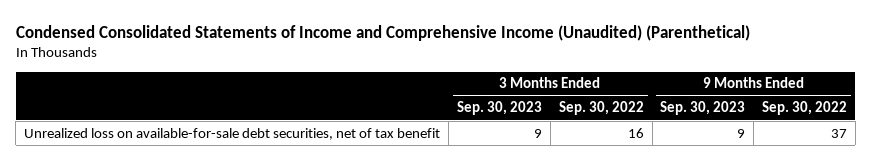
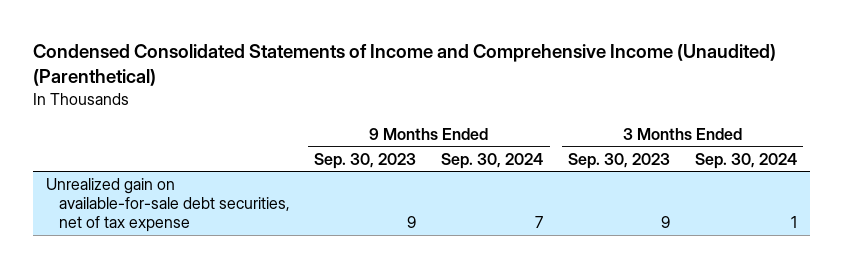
- | 3 Months Ended Sep. 30, 2023 | 3 Months Ended Sep. 30, 2022 | 9 Months Ended Sep. 30, 2023 | 9 Months Ended Sep. 30, 2022
+ | 9 Months Ended Sep. 30, 2023 | 9 Months Ended Sep. 30, 2024 | 3 Months Ended Sep. 30, 2023 | 3 Months Ended Sep. 30, 2024
- Unrealized loss on available-for-sale debt securities, net of tax benefit | 9 | 16 | 9 | 37
+ Unrealized gain on available-for-sale debt securities, net of tax expense | 9 | 7 | 9 | 1

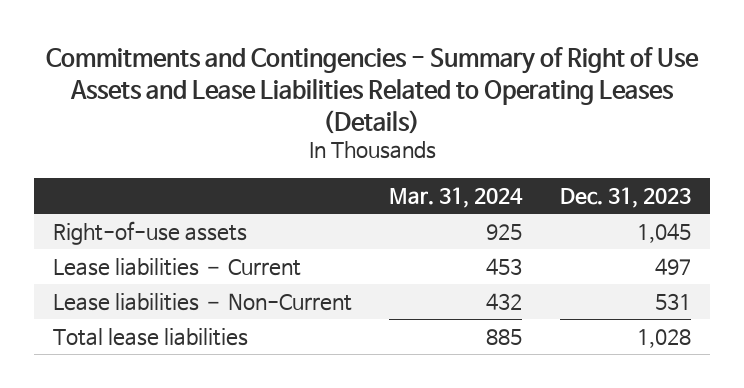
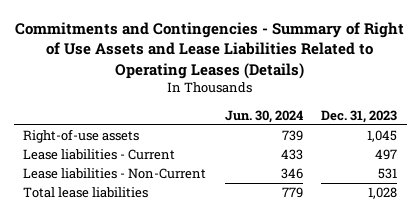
- | Mar. 31, 2024 | Dec. 31, 2023
+ | Jun. 30, 2024 | Dec. 31, 2023
- Lease liabilities － Current | 453 | 497
- Lease liabilities － Non-Current | 432 | 531
+ Lease liabilities - Current | 433 | 497
+ Lease liabilities - Non-Current | 346 | 531

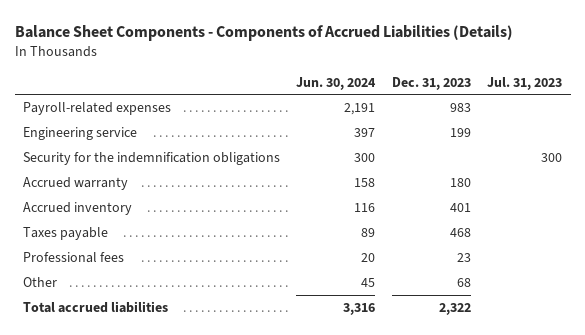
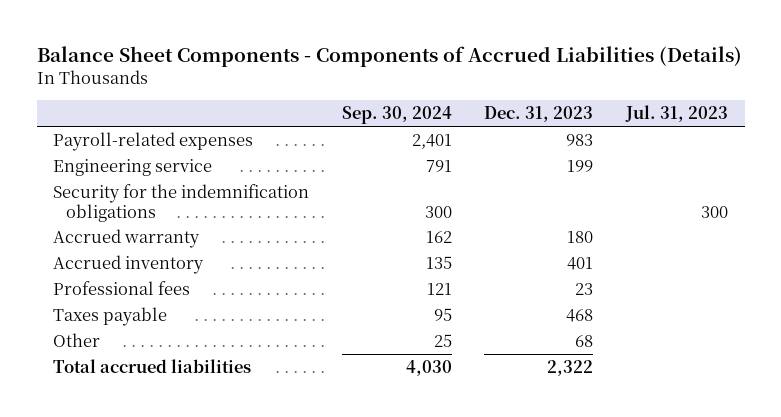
- | Jun. 30, 2024 | Dec. 31, 2023 | Jul. 31, 2023
+ | Sep. 30, 2024 | Dec. 31, 2023 | Jul. 31, 2023
moved down: Taxes payable | 95 | 468 |

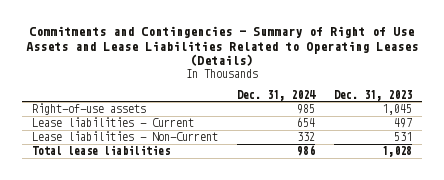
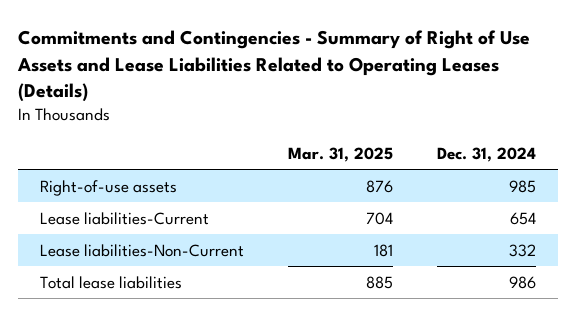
- | Dec. 31, 2024 | Dec. 31, 2023
+ | Mar. 31, 2025 | Dec. 31, 2024
- Lease liabilities - Current | 654 | 497
- Lease liabilities - Non-Current | 332 | 531
+ Lease liabilities-Current | 704 | 654
+ Lease liabilities-Non-Current | 181 | 332

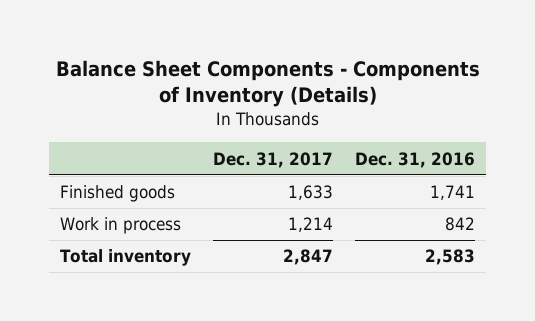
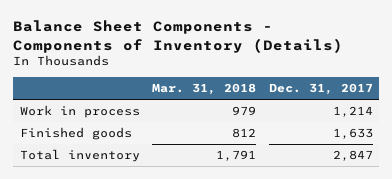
- | Dec. 31, 2017 | Dec. 31, 2016
+ | Mar. 31, 2018 | Dec. 31, 2017
moved down: Finished goods | 812 | 1,633

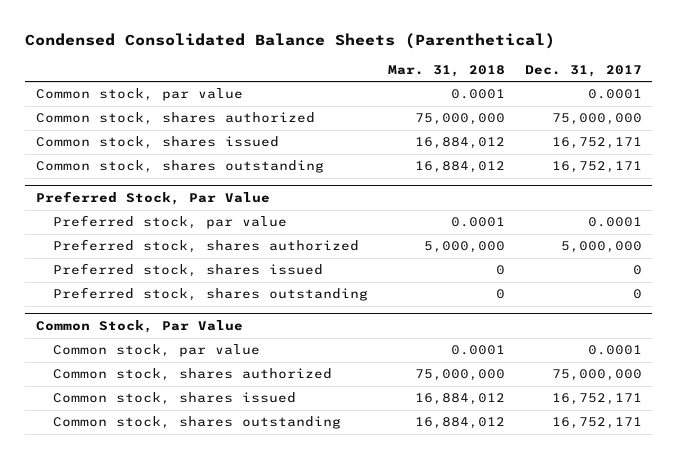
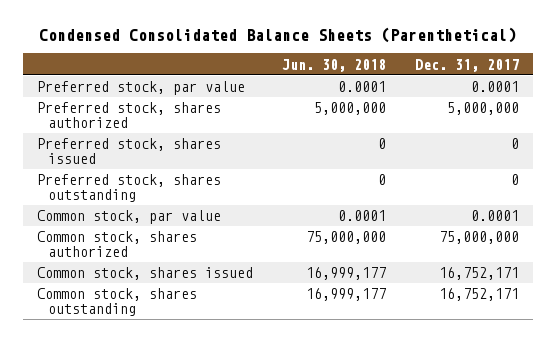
- | Mar. 31, 2018 | Dec. 31, 2017
+ | Jun. 30, 2018 | Dec. 31, 2017
- Common stock, par value | 0.0001 | 0.0001
- Common stock, shares authorized | 75,000,000 | 75,000,000
- Common stock, shares issued | 16,884,012 | 16,752,171
- Common stock, shares outstanding | 16,884,012 | 16,752,171
- Preferred Stock, Par Value
- Common Stock, Par Value

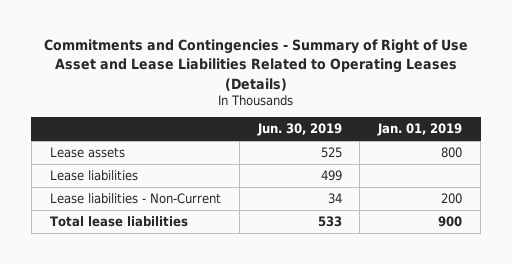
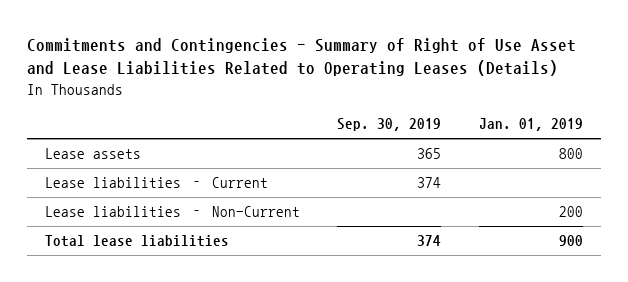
- | Jun. 30, 2019 | Jan. 01, 2019
+ | Sep. 30, 2019 | Jan. 01, 2019
- Lease liabilities | 499 |
- Lease liabilities - Non-Current | 34 | 200
+ Lease liabilities － Current | 374 |
+ Lease liabilities － Non-Current | | 200

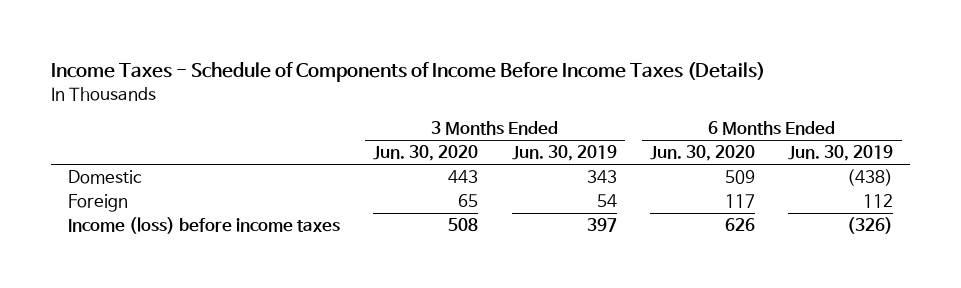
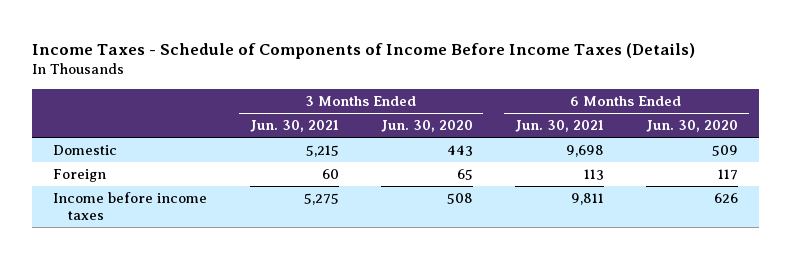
- | 3 Months Ended Jun. 30, 2020 | 3 Months Ended Jun. 30, 2019 | 6 Months Ended Jun. 30, 2020 | 6 Months Ended Jun. 30, 2019
+ | 3 Months Ended Jun. 30, 2021 | 3 Months Ended Jun. 30, 2020 | 6 Months Ended Jun. 30, 2021 | 6 Months Ended Jun. 30, 2020
- Income (loss) before income taxes | 508 | 397 | 626 | (326)
+ Income before income taxes | 5,275 | 508 | 9,811 | 626

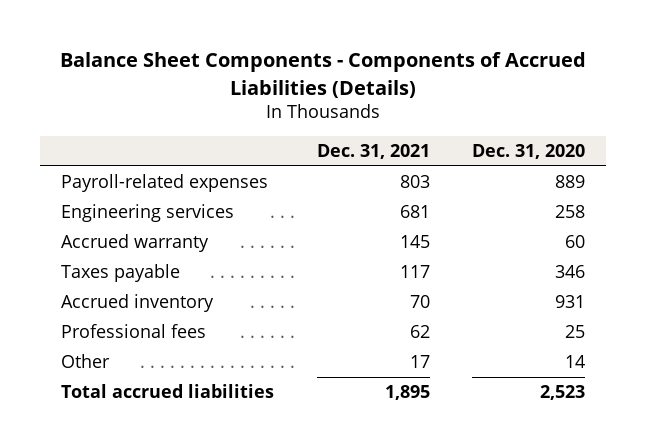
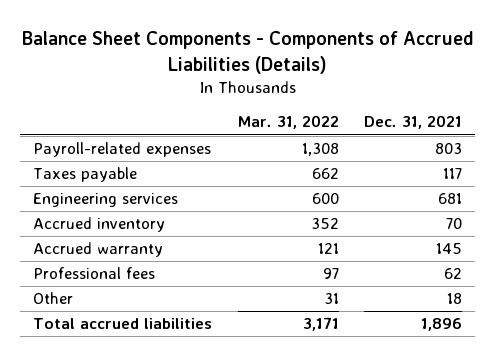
- | Dec. 31, 2021 | Dec. 31, 2020
+ | Mar. 31, 2022 | Dec. 31, 2021
moved down: Engineering services | 600 | 681
moved down: Accrued warranty | 121 | 145
- Other | 17 | 14
- Total accrued liabilities | 1,895 | 2,523
+ Other | 31 | 18
+ Total accrued liabilities | 3,171 | 1,896

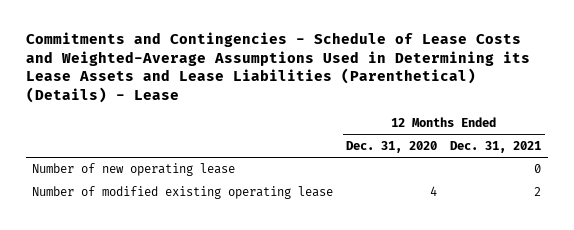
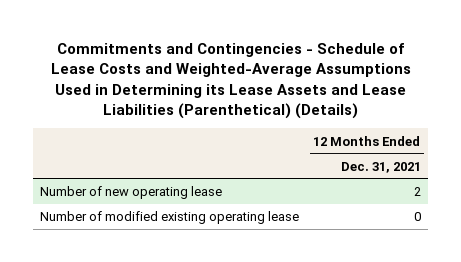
- Commitments and Contingencies - Schedule of Lease Costs and Weighted-Average Assumptions Used in Determining its Lease Assets and Lease Liabilities (Parenthetical) (Details) - Lease
+ Commitments and Contingencies - Schedule of Lease Costs and Weighted-Average Assumptions Used in Determining its Lease Assets and Lease Liabilities (Parenthetical) (Details)
- | 12 Months Ended Dec. 31, 2020 | 12 Months Ended Dec. 31, 2021
+ | 12 Months Ended Dec. 31, 2021
- Number of new operating lease | | 0
- Number of modified existing operating lease | 4 | 2
+ Number of new operating lease | 2
+ Number of modified existing operating lease | 0

